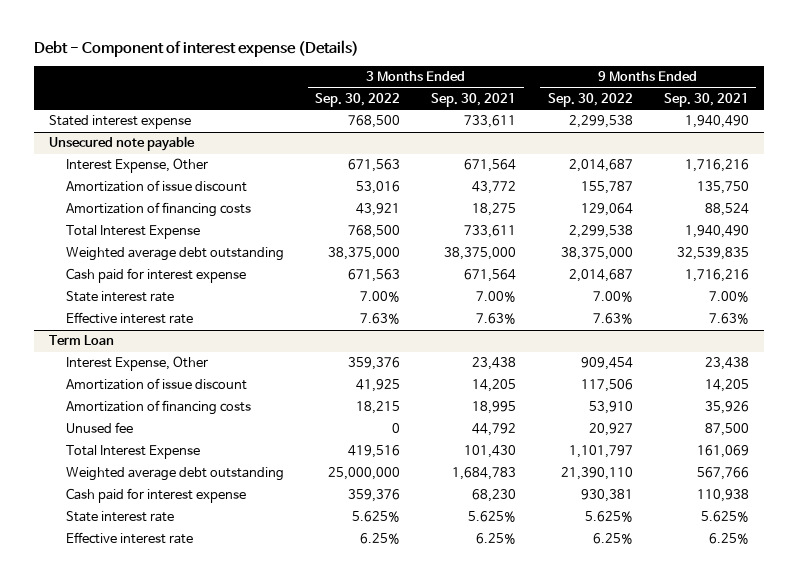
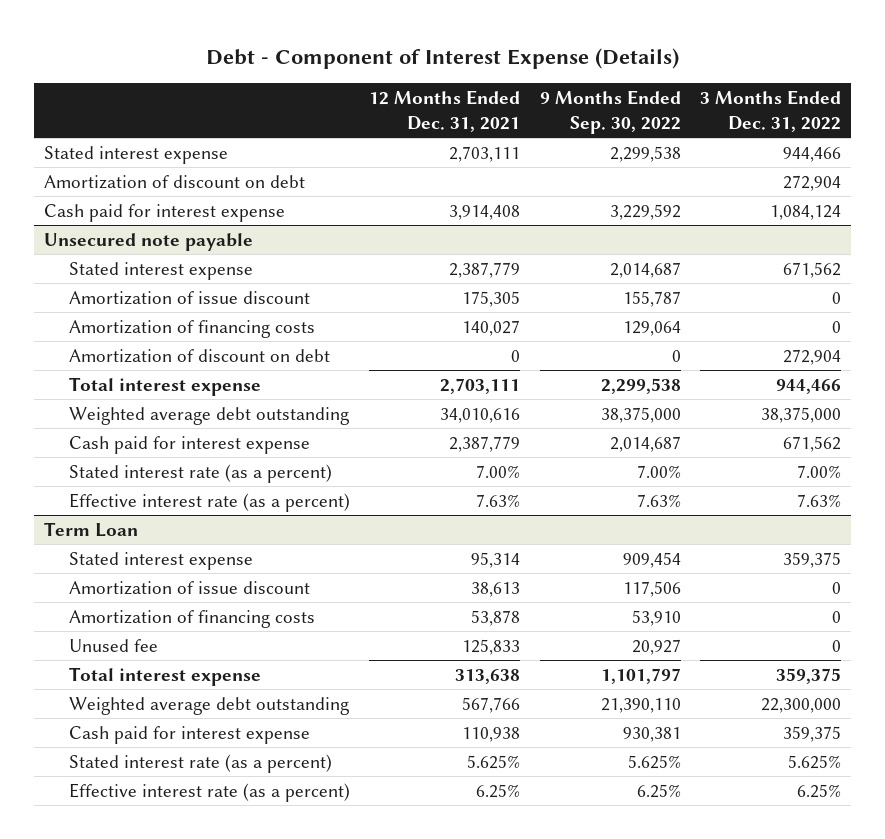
- Debt - Component of interest expense (Details)
+ Debt - Component of Interest Expense (Details)
- | 3 Months Ended Sep. 30, 2022 | 3 Months Ended Sep. 30, 2021 | 9 Months Ended Sep. 30, 2022 | 9 Months Ended Sep. 30, 2021
+ | 12 Months Ended Dec. 31, 2021 | 9 Months Ended Sep. 30, 2022 | 3 Months Ended Dec. 31, 2022
+ Amortization of discount on debt | | | 272,904
+ Cash paid for interest expense | 3,914,408 | 3,229,592 | 1,084,124
@ Unsecured note payable
- Interest Expense, Other | 671,563 | 671,564 | 2,014,687 | 1,716,216
+ Stated interest expense | 2,387,779 | 2,014,687 | 671,562
- Total Interest Expense | 768,500 | 733,611 | 2,299,538 | 1,940,490
+ Amortization of discount on debt | 0 | 0 | 272,904
+ Total interest expense | 2,703,111 | 2,299,538 | 944,466
- State interest rate | 7.00% | 7.00% | 7.00% | 7.00%
- Effective interest rate | 7.63% | 7.63% | 7.63% | 7.63%
+ Stated interest rate (as a percent) | 7.00% | 7.00% | 7.00%
+ Effective interest rate (as a percent) | 7.63% | 7.63% | 7.63%
@ Term Loan
- Interest Expense, Other | 359,376 | 23,438 | 909,454 | 23,438
+ Stated interest expense | 95,314 | 909,454 | 359,375
- Total Interest Expense | 419,516 | 101,430 | 1,101,797 | 161,069
+ Total interest expense | 313,638 | 1,101,797 | 359,375
- State interest rate | 5.625% | 5.625% | 5.625% | 5.625%
- Effective interest rate | 6.25% | 6.25% | 6.25% | 6.25%
+ Stated interest rate (as a percent) | 5.625% | 5.625% | 5.625%
+ Effective interest rate (as a percent) | 6.25% | 6.25% | 6.25%

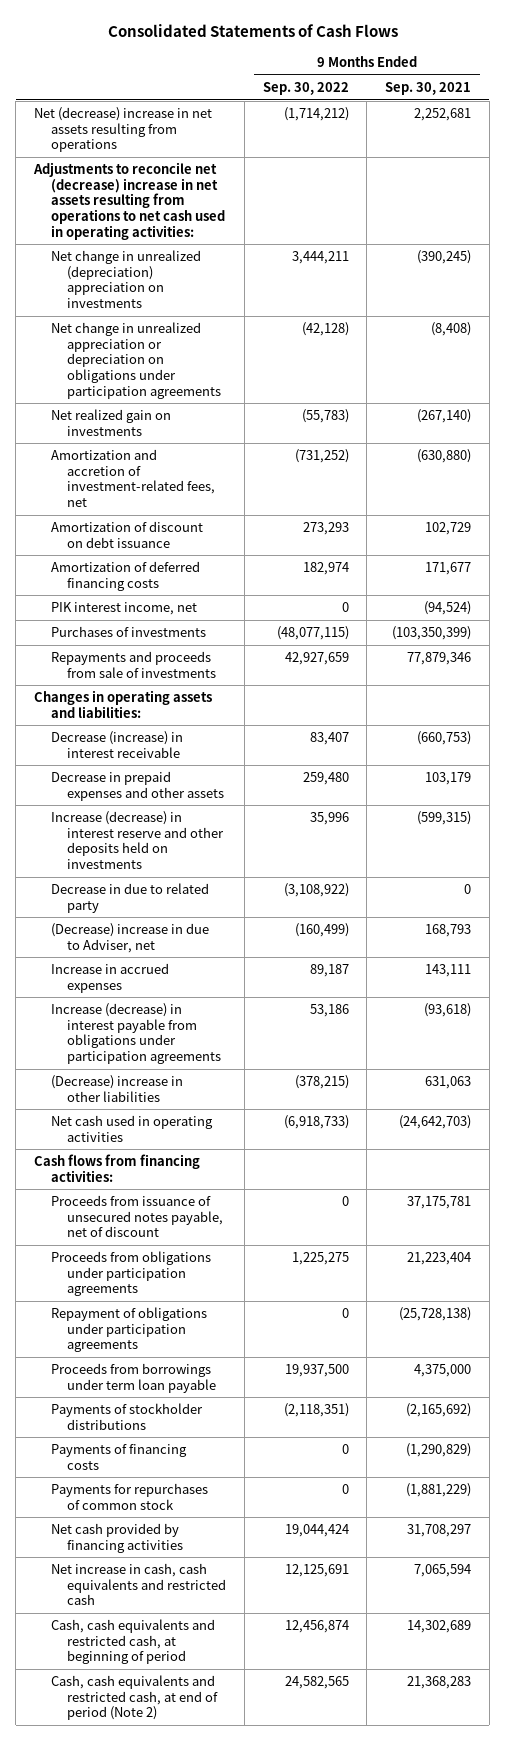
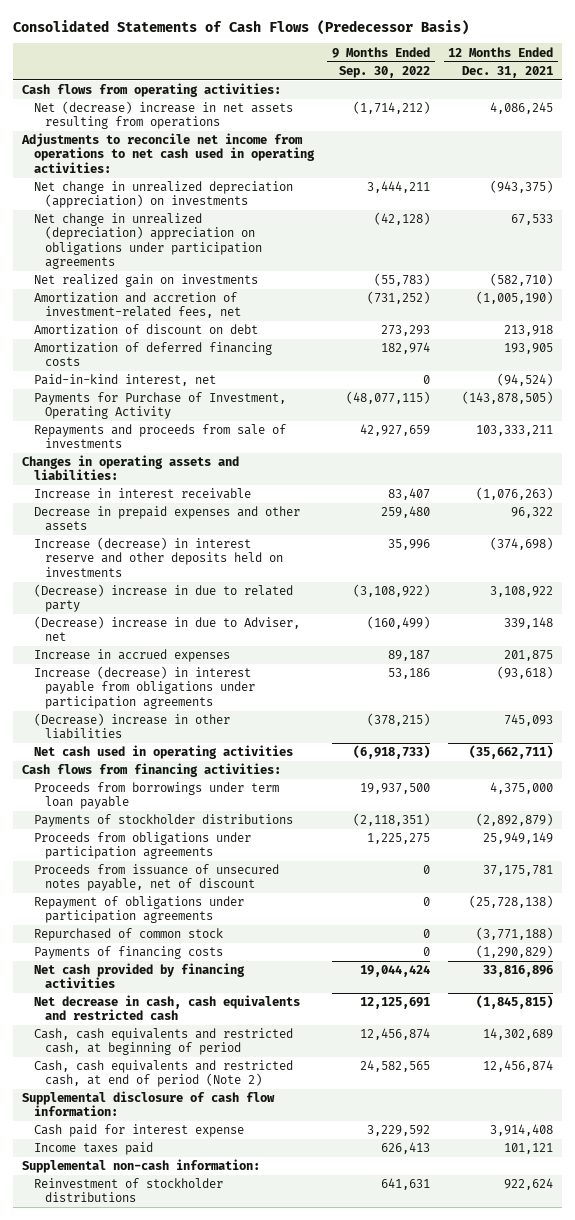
- Consolidated Statements of Cash Flows
+ Consolidated Statements of Cash Flows (Predecessor Basis)
- | 9 Months Ended Sep. 30, 2022 | 9 Months Ended Sep. 30, 2021
+ | 9 Months Ended Sep. 30, 2022 | 12 Months Ended Dec. 31, 2021
+ Cash flows from operating activities:
- Adjustments to reconcile net (decrease) increase in net assets resulting from operations to net cash used in operating activities:
- Net change in unrealized (depreciation) appreciation on investments | 3,444,211 | (390,245)
- Net change in unrealized appreciation or depreciation on obligations under participation agreements | (42,128) | (8,408)
+ Adjustments to reconcile net income from operations to net cash used in operating activities:
+ Net change in unrealized depreciation (appreciation) on investments | 3,444,211 | (943,375)
+ Net change in unrealized (depreciation) appreciation on obligations under participation agreements | (42,128) | 67,533
- Amortization of discount on debt issuance | 273,293 | 102,729
+ Amortization of discount on debt | 273,293 | 213,918
- PIK interest income, net | 0 | (94,524)
- Purchases of investments | (48,077,115) | (103,350,399)
+ Paid-in-kind interest, net | 0 | (94,524)
+ Payments for Purchase of Investment, Operating Activity | (48,077,115) | (143,878,505)
- Decrease (increase) in interest receivable | 83,407 | (660,753)
+ Increase in interest receivable | 83,407 | (1,076,263)
- Decrease in due to related party | (3,108,922) | 0
+ (Decrease) increase in due to related party | (3,108,922) | 3,108,922
moved down: Proceeds from obligations under participation agreements | 1,225,275 | 25,949,149
moved down: Proceeds from issuance of unsecured notes payable, net of discount | 0 | 37,175,781
moved down: Repayment of obligations under participation agreements | 0 | (25,728,138)
+ Repurchased of common stock | 0 | (3,771,188)
- Payments for repurchases of common stock | 0 | (1,881,229)
- Net increase in cash, cash equivalents and restricted cash | 12,125,691 | 7,065,594
+ Net decrease in cash, cash equivalents and restricted cash | 12,125,691 | (1,845,815)
+ Supplemental disclosure of cash flow information:
+ Cash paid for interest expense | 3,229,592 | 3,914,408
+ Income taxes paid | 626,413 | 101,121
+ Supplemental non-cash information:
+ Reinvestment of stockholder distributions | 641,631 | 922,624

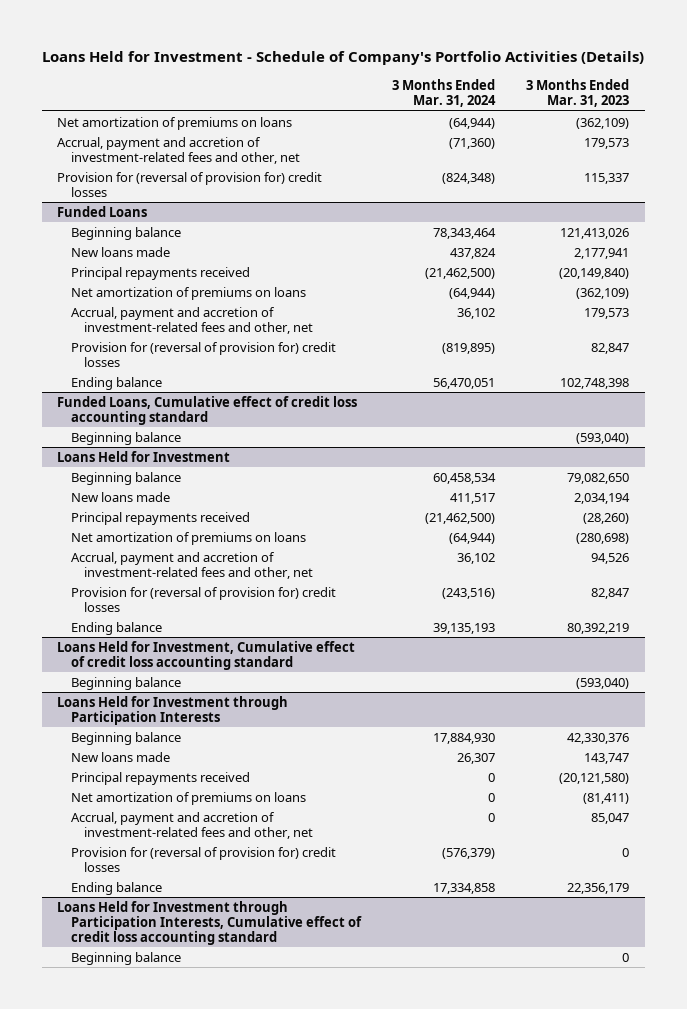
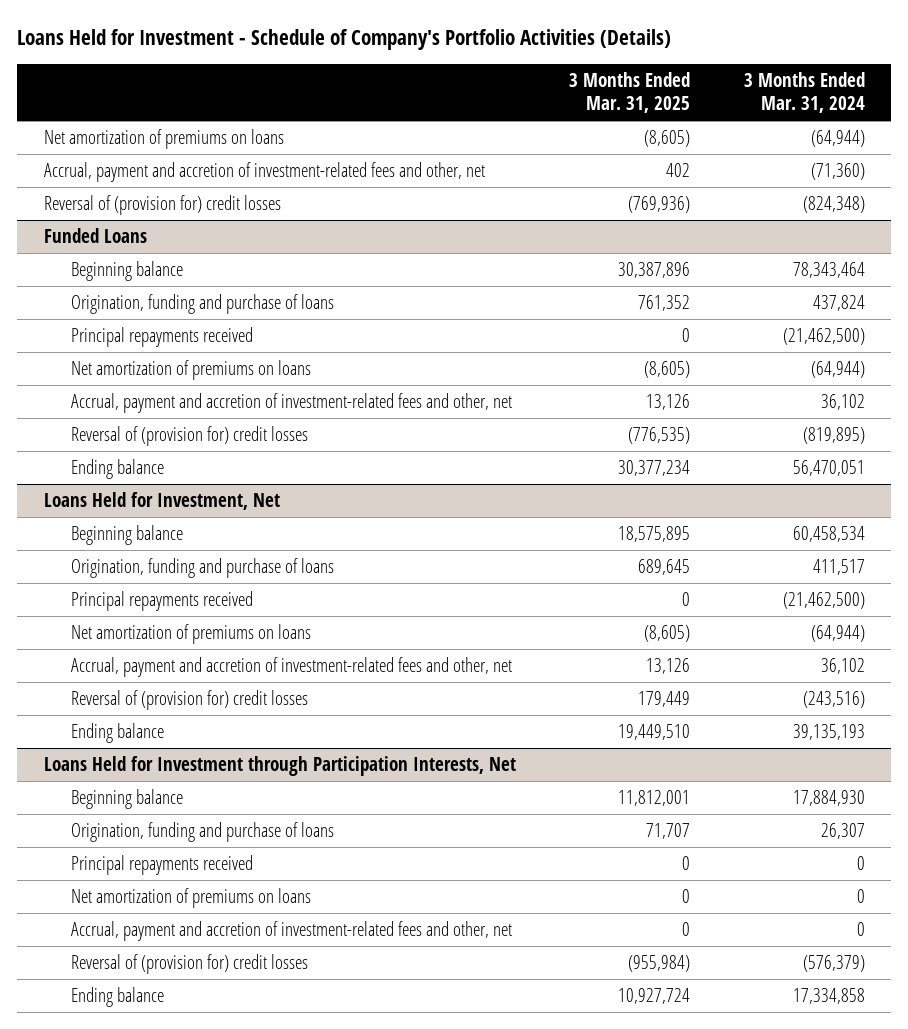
- | 3 Months Ended Mar. 31, 2024 | 3 Months Ended Mar. 31, 2023
+ | 3 Months Ended Mar. 31, 2025 | 3 Months Ended Mar. 31, 2024
- Provision for (reversal of provision for) credit losses | (824,348) | 115,337
+ Reversal of (provision for) credit losses | (769,936) | (824,348)
@ Funded Loans
- New loans made | 437,824 | 2,177,941
+ Origination, funding and purchase of loans | 761,352 | 437,824
- Provision for (reversal of provision for) credit losses | (819,895) | 82,847
+ Reversal of (provision for) credit losses | (776,535) | (819,895)
- Funded Loans, Cumulative effect of credit loss accounting standard
- Beginning balance | | (593,040)
- Loans Held for Investment
+ Loans Held for Investment, Net
- New loans made | 411,517 | 2,034,194
+ Origination, funding and purchase of loans | 689,645 | 411,517
- Provision for (reversal of provision for) credit losses | (243,516) | 82,847
+ Reversal of (provision for) credit losses | 179,449 | (243,516)
- Loans Held for Investment, Cumulative effect of credit loss accounting standard
- Beginning balance | | (593,040)
- Loans Held for Investment through Participation Interests
+ Loans Held for Investment through Participation Interests, Net
- New loans made | 26,307 | 143,747
+ Origination, funding and purchase of loans | 71,707 | 26,307
- Provision for (reversal of provision for) credit losses | (576,379) | 0
+ Reversal of (provision for) credit losses | (955,984) | (576,379)
- Loans Held for Investment through Participation Interests, Cumulative effect of credit loss accounting standard
- Beginning balance | | 0

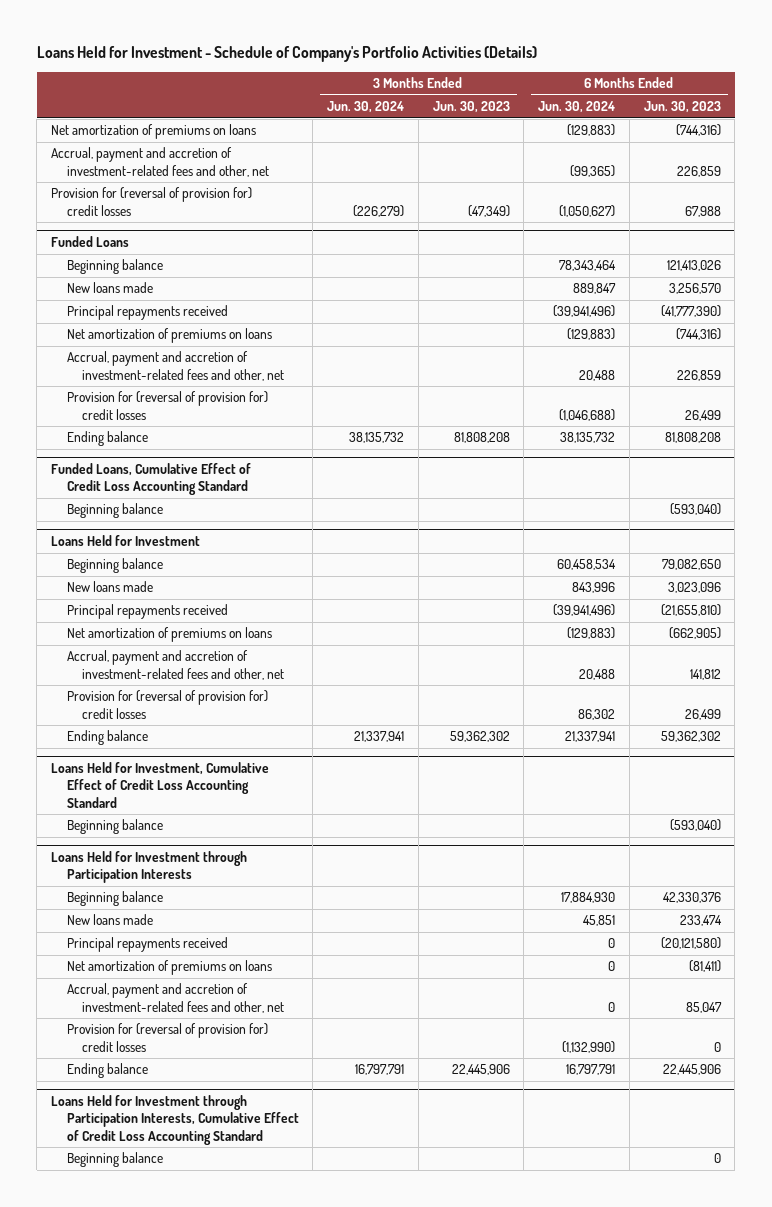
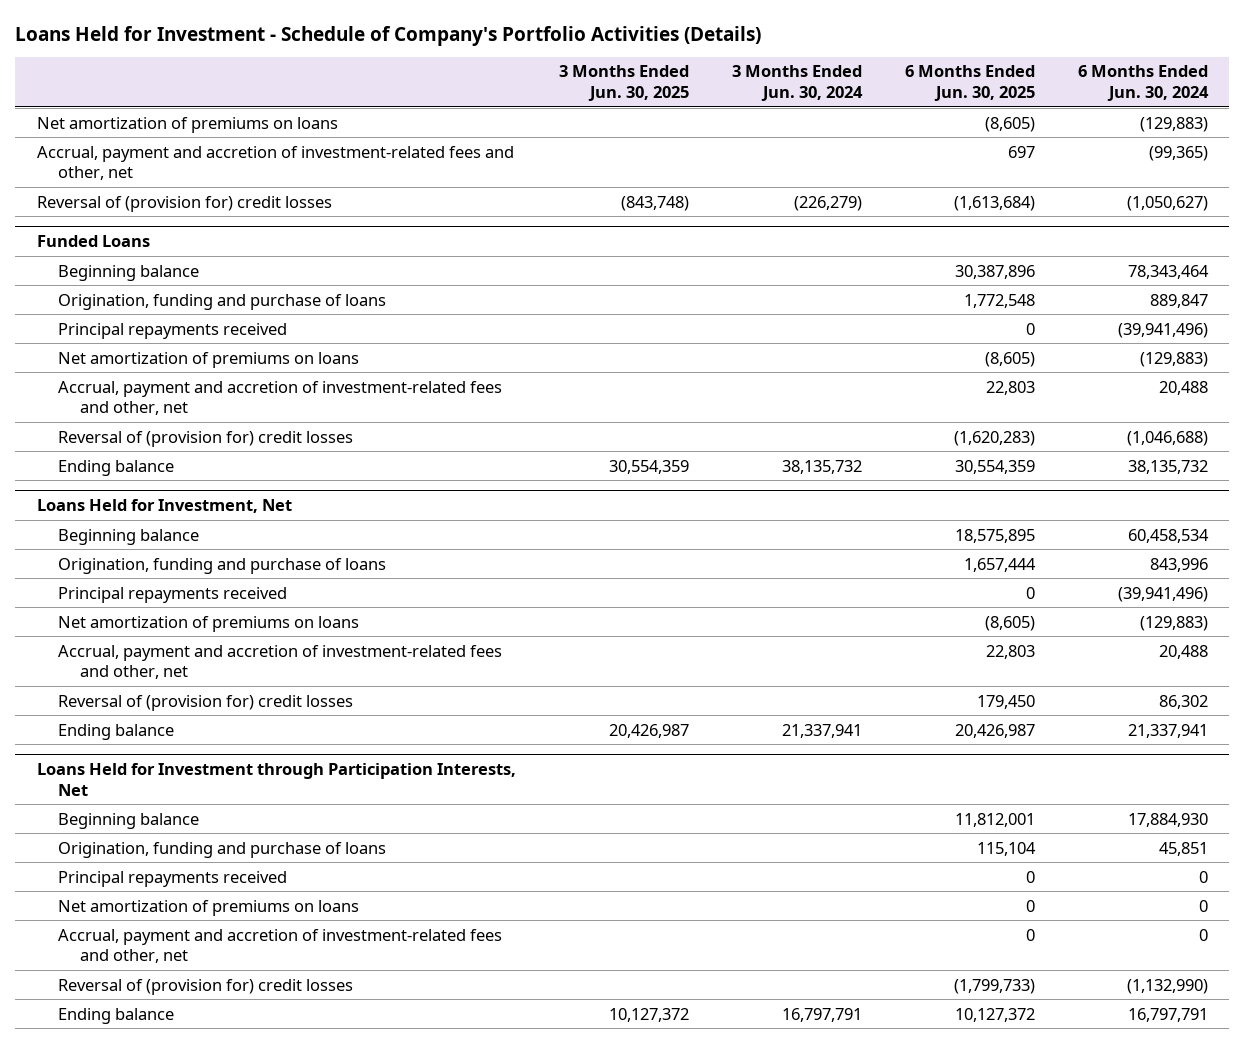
- | 3 Months Ended Jun. 30, 2024 | 3 Months Ended Jun. 30, 2023 | 6 Months Ended Jun. 30, 2024 | 6 Months Ended Jun. 30, 2023
+ | 3 Months Ended Jun. 30, 2025 | 3 Months Ended Jun. 30, 2024 | 6 Months Ended Jun. 30, 2025 | 6 Months Ended Jun. 30, 2024
- Provision for (reversal of provision for) credit losses | (226,279) | (47,349) | (1,050,627) | 67,988
+ Reversal of (provision for) credit losses | (843,748) | (226,279) | (1,613,684) | (1,050,627)
@ Funded Loans
- New loans made | | | 889,847 | 3,256,570
+ Origination, funding and purchase of loans | | | 1,772,548 | 889,847
- Provision for (reversal of provision for) credit losses | | | (1,046,688) | 26,499
+ Reversal of (provision for) credit losses | | | (1,620,283) | (1,046,688)
- Funded Loans, Cumulative Effect of Credit Loss Accounting Standard
- Beginning balance | | | | (593,040)
- Loans Held for Investment
+ Loans Held for Investment, Net
- New loans made | | | 843,996 | 3,023,096
+ Origination, funding and purchase of loans | | | 1,657,444 | 843,996
- Provision for (reversal of provision for) credit losses | | | 86,302 | 26,499
+ Reversal of (provision for) credit losses | | | 179,450 | 86,302
- Loans Held for Investment, Cumulative Effect of Credit Loss Accounting Standard
- Beginning balance | | | | (593,040)
- Loans Held for Investment through Participation Interests
+ Loans Held for Investment through Participation Interests, Net
- New loans made | | | 45,851 | 233,474
+ Origination, funding and purchase of loans | | | 115,104 | 45,851
- Provision for (reversal of provision for) credit losses | | | (1,132,990) | 0
+ Reversal of (provision for) credit losses | | | (1,799,733) | (1,132,990)
- Loans Held for Investment through Participation Interests, Cumulative Effect of Credit Loss Accounting Standard
- Beginning balance | | | | 0

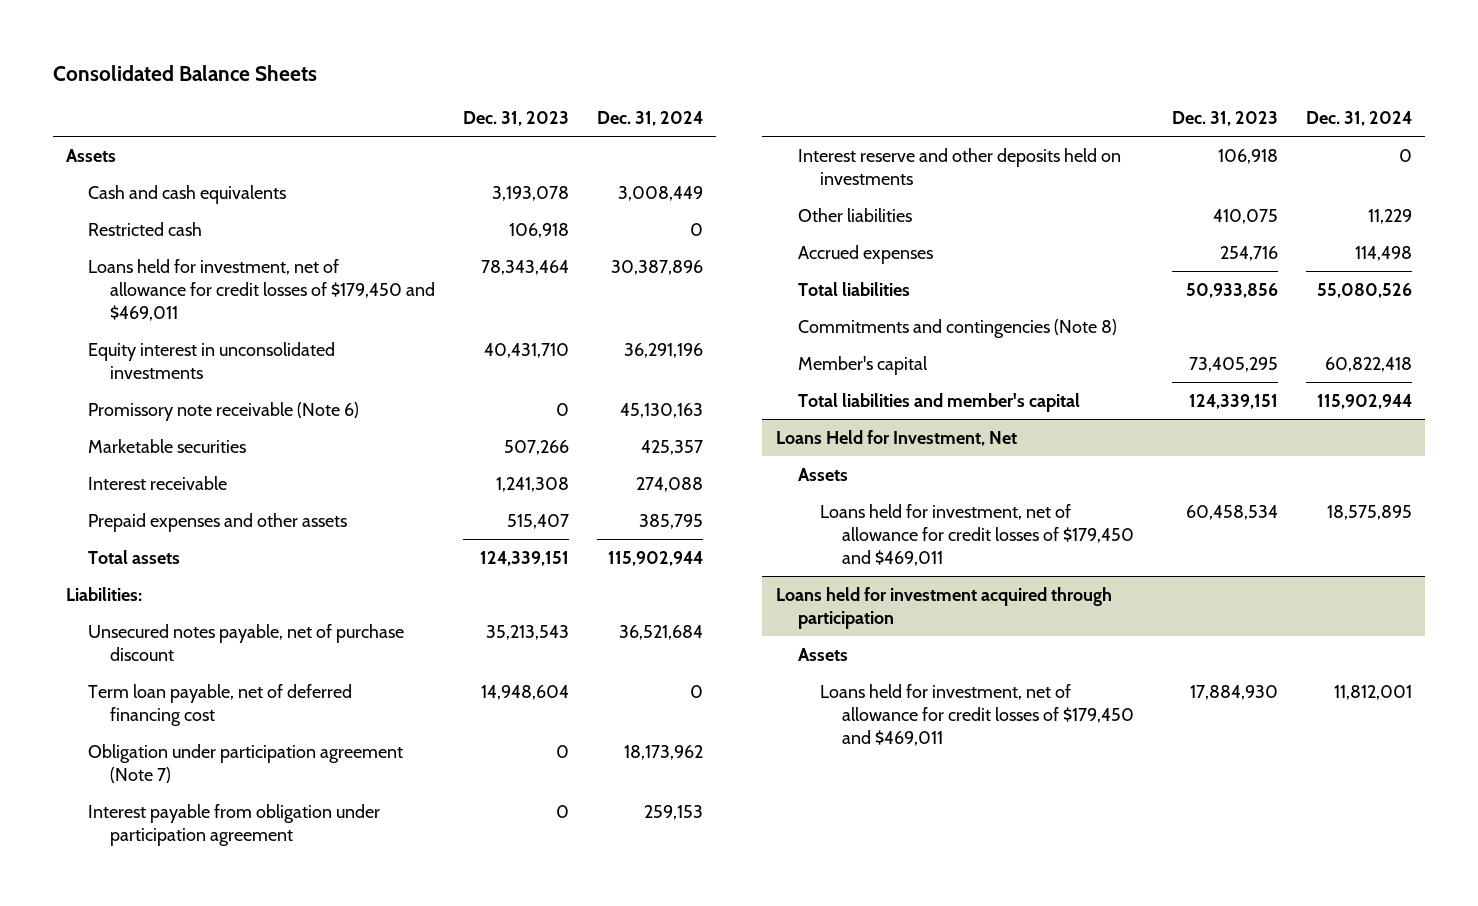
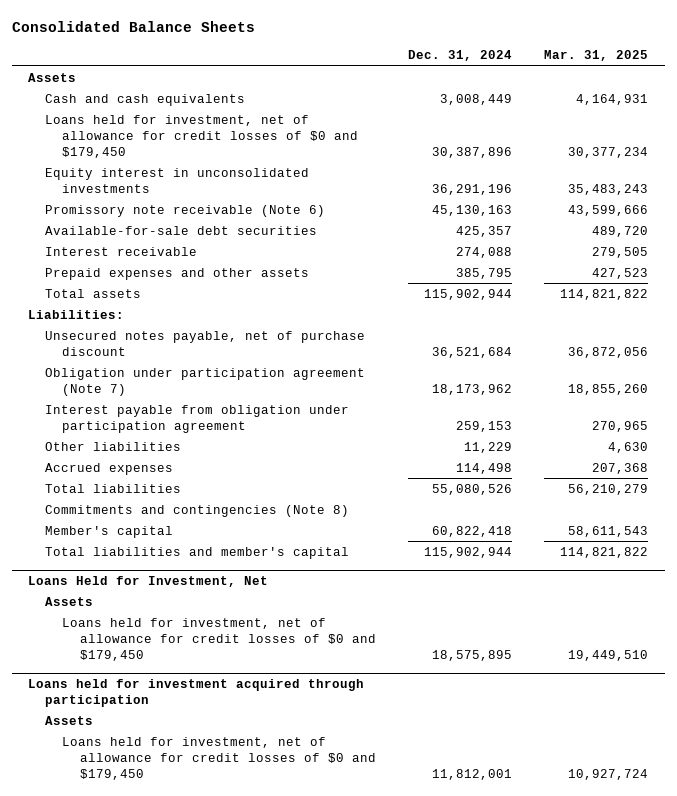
- | Dec. 31, 2023 | Dec. 31, 2024
+ | Dec. 31, 2024 | Mar. 31, 2025
- Restricted cash | 106,918 | 0
- Loans held for investment, net of allowance for credit losses of $179,450 and $469,011 | 78,343,464 | 30,387,896
+ Loans held for investment, net of allowance for credit losses of $0 and $179,450 | 30,387,896 | 30,377,234
- Marketable securities | 507,266 | 425,357
+ Available-for-sale debt securities | 425,357 | 489,720
- Term loan payable, net of deferred financing cost | 14,948,604 | 0
- Interest reserve and other deposits held on investments | 106,918 | 0
@ Loans Held for Investment, Net
- Loans held for investment, net of allowance for credit losses of $179,450 and $469,011 | 60,458,534 | 18,575,895
+ Loans held for investment, net of allowance for credit losses of $0 and $179,450 | 18,575,895 | 19,449,510
@ Loans held for investment acquired through participation
- Loans held for investment, net of allowance for credit losses of $179,450 and $469,011 | 17,884,930 | 11,812,001
+ Loans held for investment, net of allowance for credit losses of $0 and $179,450 | 11,812,001 | 10,927,724

